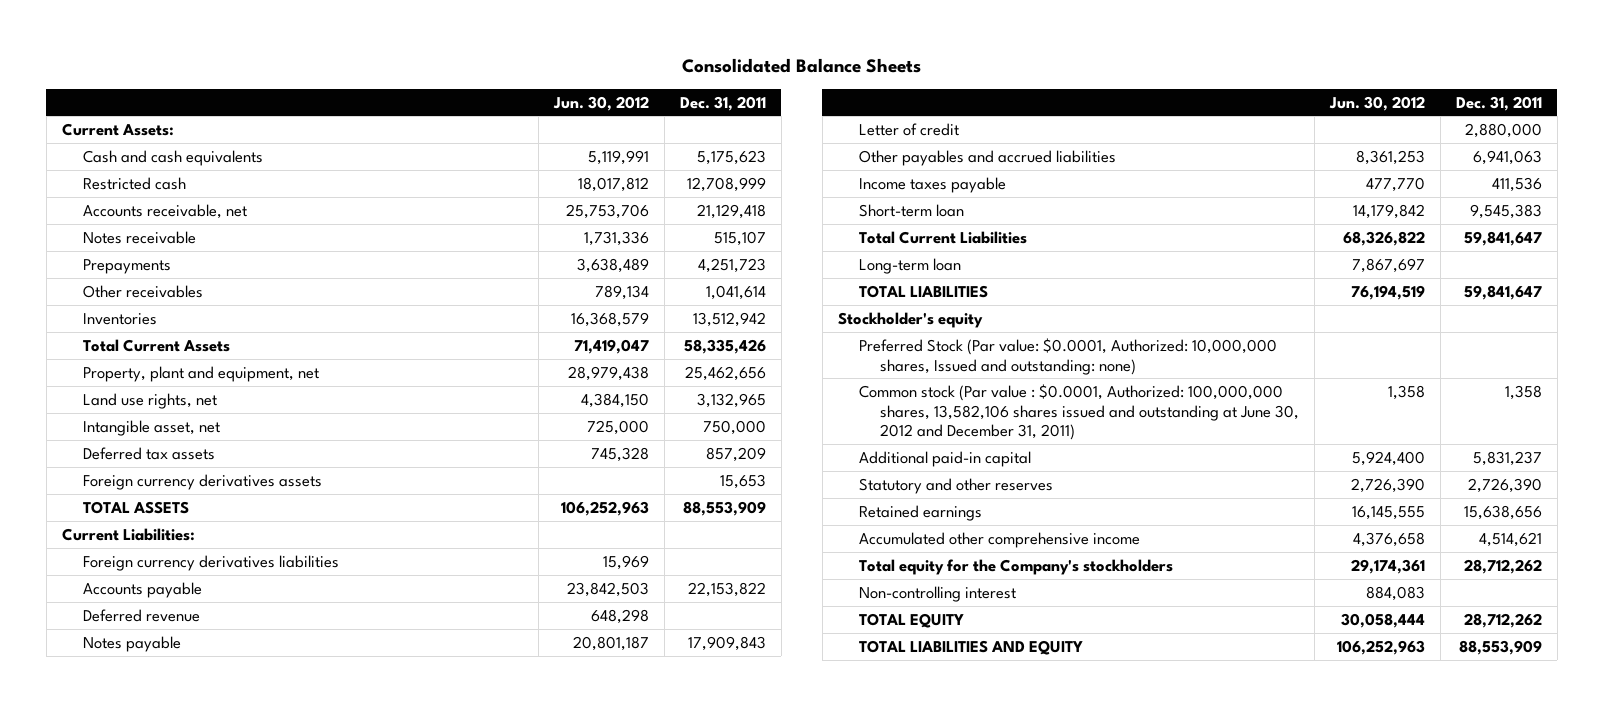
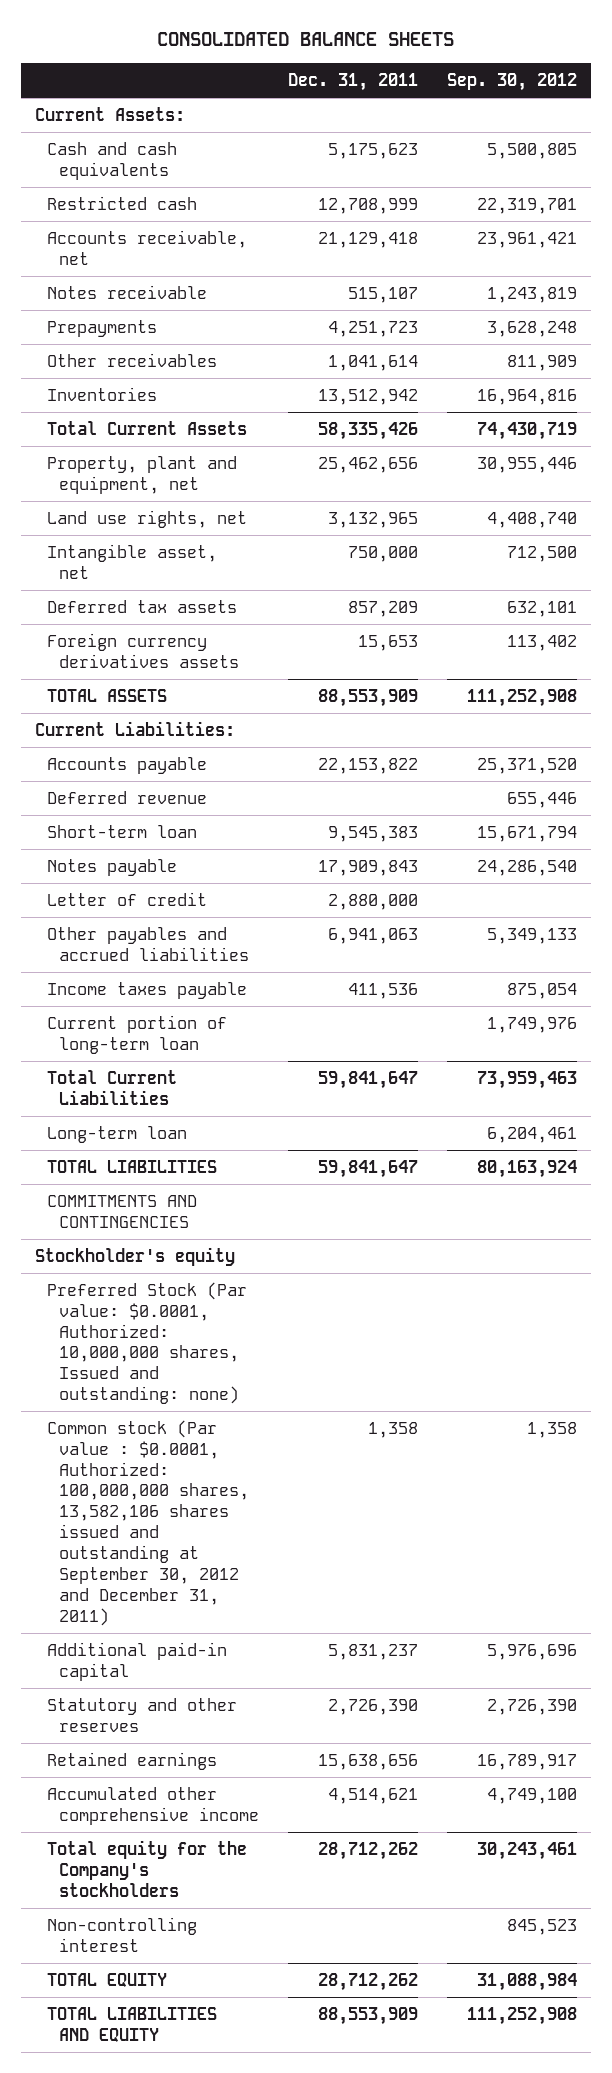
- Consolidated Balance Sheets
+ CONSOLIDATED BALANCE SHEETS
- | Jun. 30, 2012 | Dec. 31, 2011
+ | Dec. 31, 2011 | Sep. 30, 2012
- Foreign currency derivatives liabilities | 15,969 |
moved up: Short-term loan | 9,545,383 | 15,671,794
+ Current portion of long-term loan | | 1,749,976
+ COMMITMENTS AND CONTINGENCIES
- Common stock (Par value : $0.0001, Authorized: 100,000,000 shares, 13,582,106 shares issued and outstanding at June 30, 2012 and December 31, 2011) | 1,358 | 1,358
+ Common stock (Par value : $0.0001, Authorized: 100,000,000 shares, 13,582,106 shares issued and outstanding at September 30, 2012 and December 31, 2011) | 1,358 | 1,358

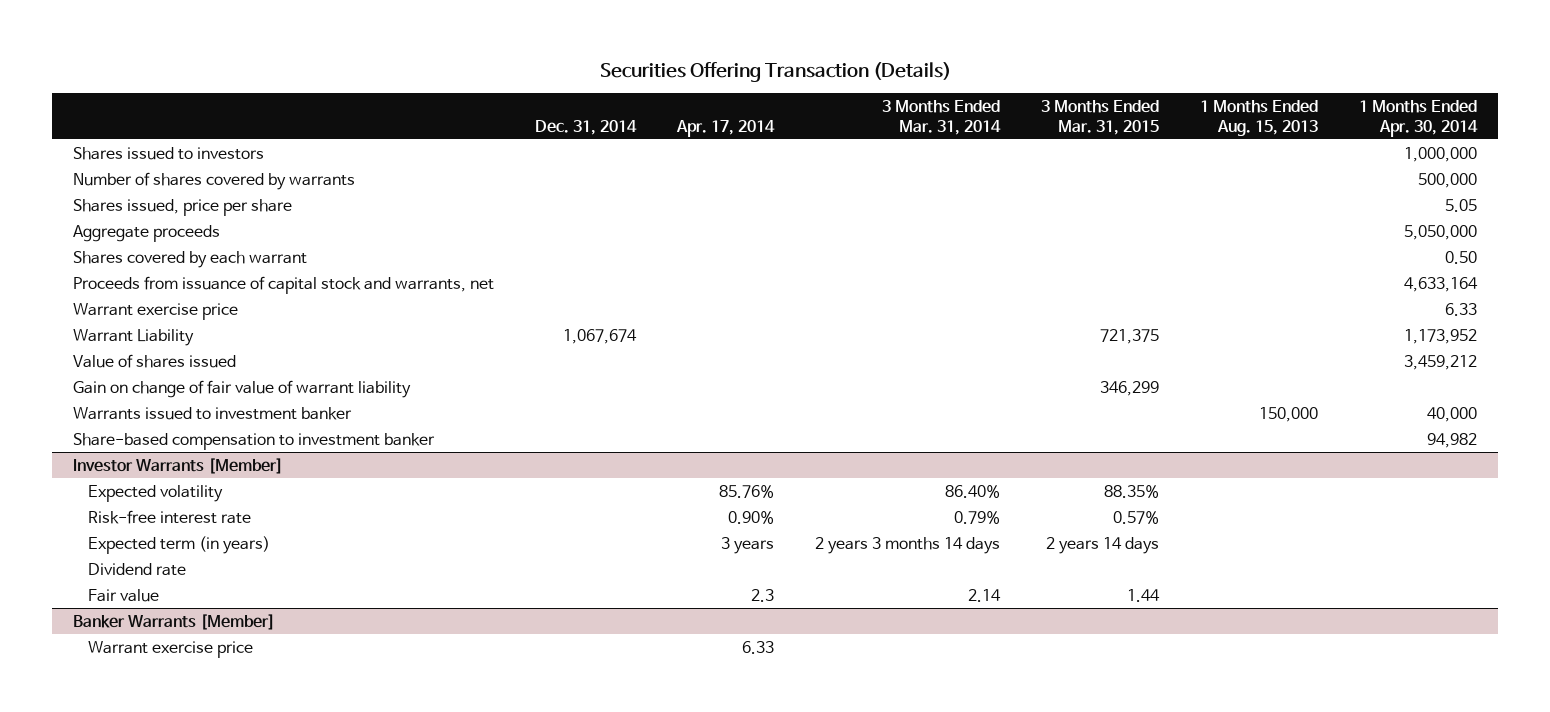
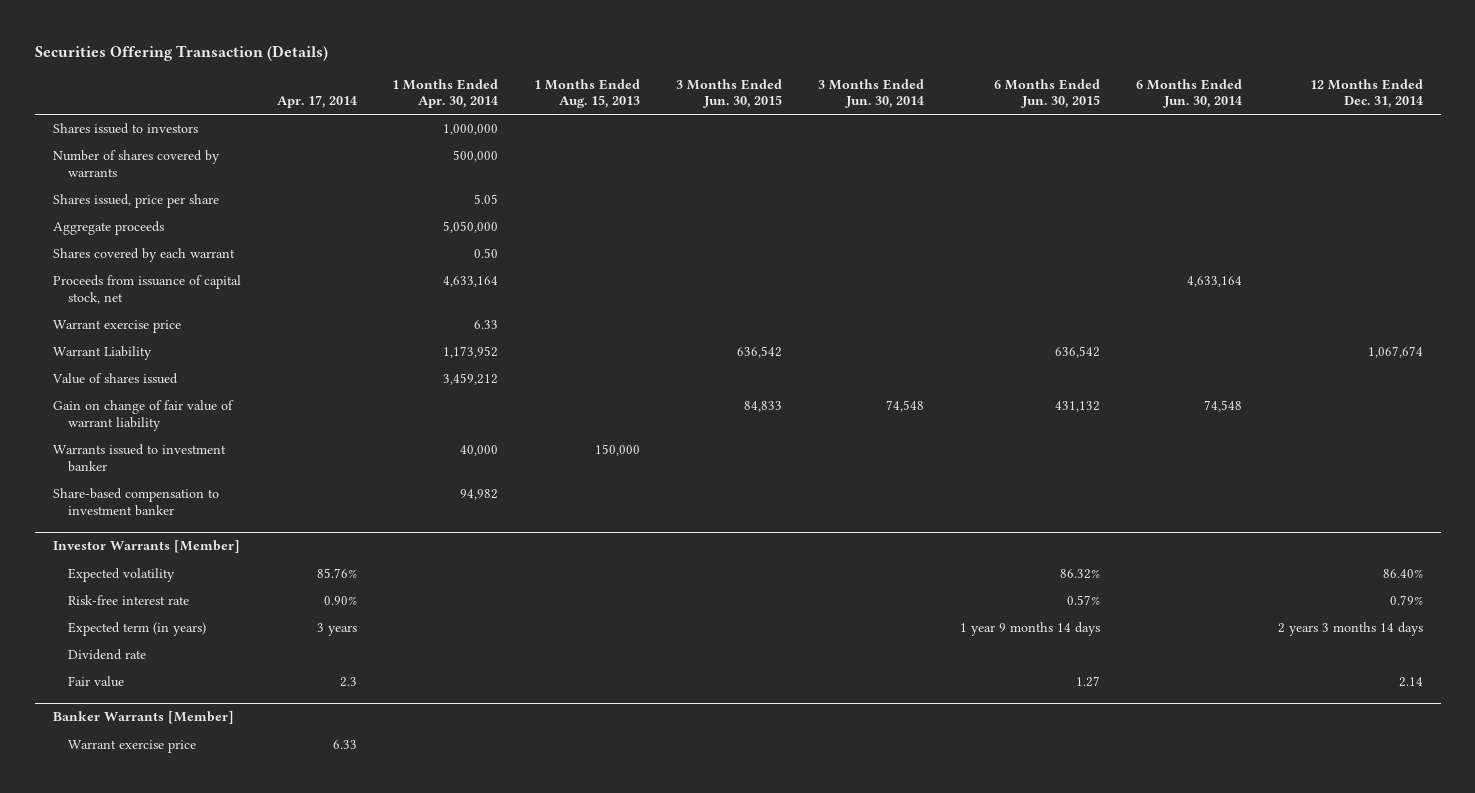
- | Dec. 31, 2014 | Apr. 17, 2014 | 3 Months Ended Mar. 31, 2014 | 3 Months Ended Mar. 31, 2015 | 1 Months Ended Aug. 15, 2013 | 1 Months Ended Apr. 30, 2014
+ | Apr. 17, 2014 | 1 Months Ended Apr. 30, 2014 | 1 Months Ended Aug. 15, 2013 | 3 Months Ended Jun. 30, 2015 | 3 Months Ended Jun. 30, 2014 | 6 Months Ended Jun. 30, 2015 | 6 Months Ended Jun. 30, 2014 | 12 Months Ended Dec. 31, 2014
- Proceeds from issuance of capital stock and warrants, net | | | | | | 4,633,164
+ Proceeds from issuance of capital stock, net | | 4,633,164 | | | | | 4,633,164 |

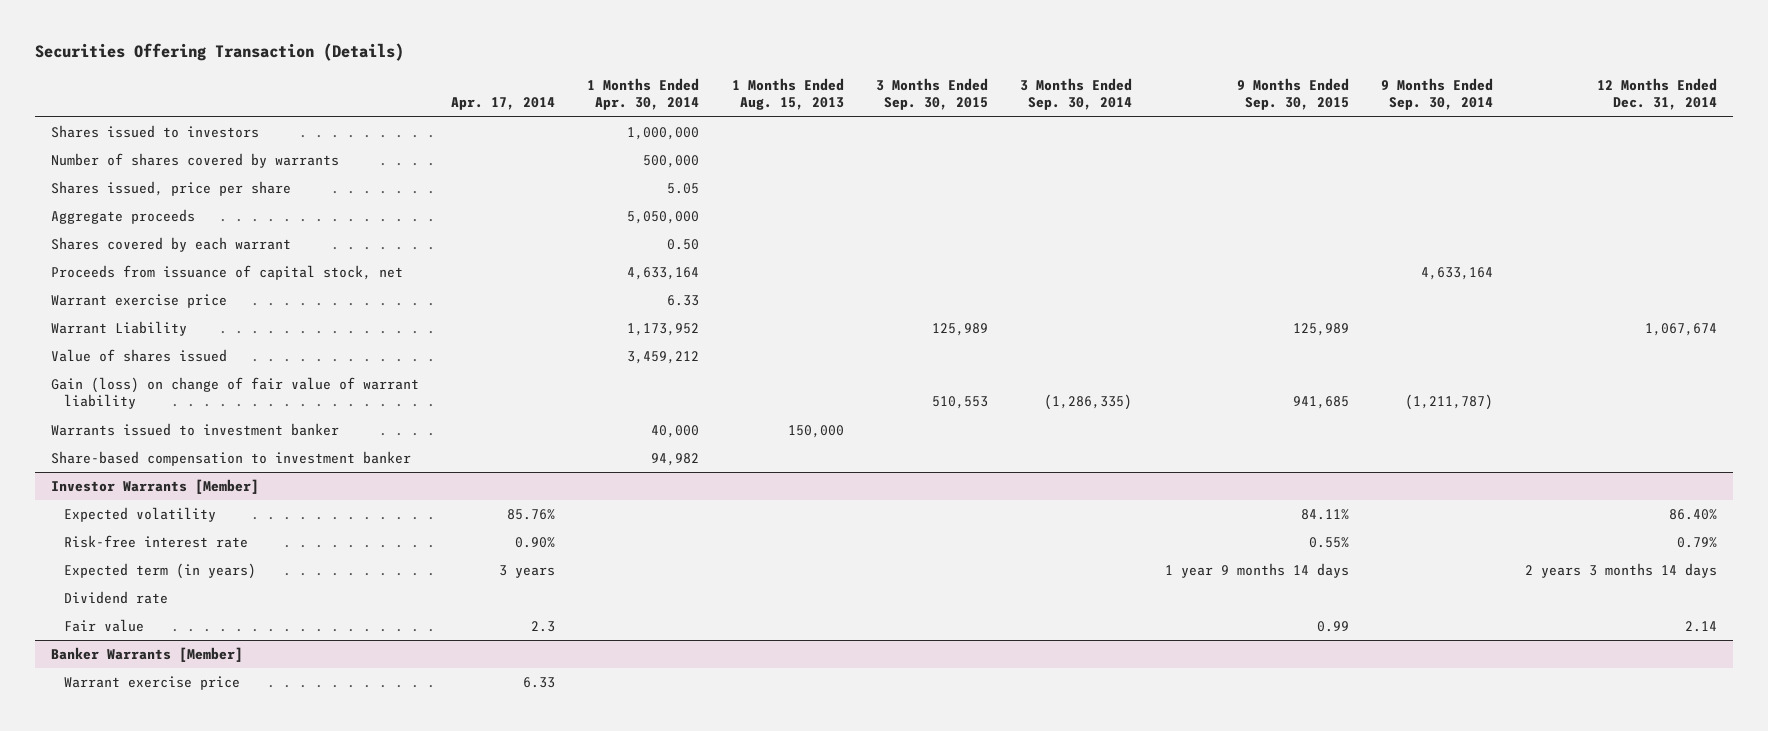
- | Apr. 17, 2014 | 1 Months Ended Apr. 30, 2014 | 1 Months Ended Aug. 15, 2013 | 3 Months Ended Jun. 30, 2015 | 3 Months Ended Jun. 30, 2014 | 6 Months Ended Jun. 30, 2015 | 6 Months Ended Jun. 30, 2014 | 12 Months Ended Dec. 31, 2014
+ | Apr. 17, 2014 | 1 Months Ended Apr. 30, 2014 | 1 Months Ended Aug. 15, 2013 | 3 Months Ended Sep. 30, 2015 | 3 Months Ended Sep. 30, 2014 | 9 Months Ended Sep. 30, 2015 | 9 Months Ended Sep. 30, 2014 | 12 Months Ended Dec. 31, 2014
- Gain on change of fair value of warrant liability | | | | 84,833 | 74,548 | 431,132 | 74,548 |
+ Gain (loss) on change of fair value of warrant liability | | | | 510,553 | (1,286,335) | 941,685 | (1,211,787) |

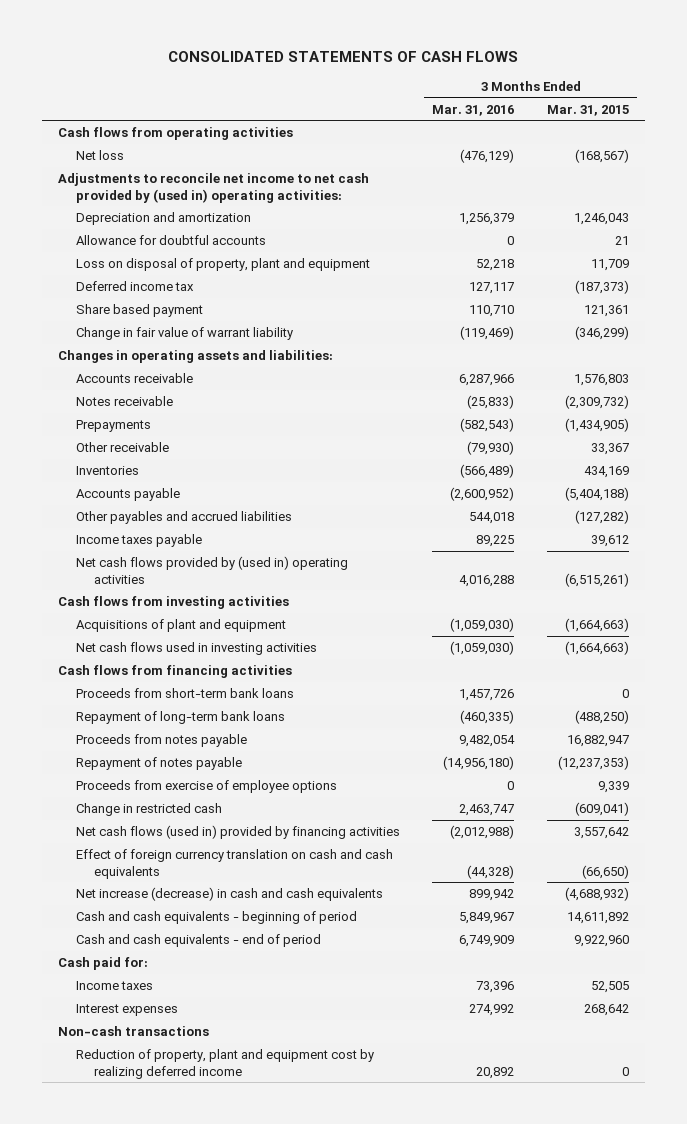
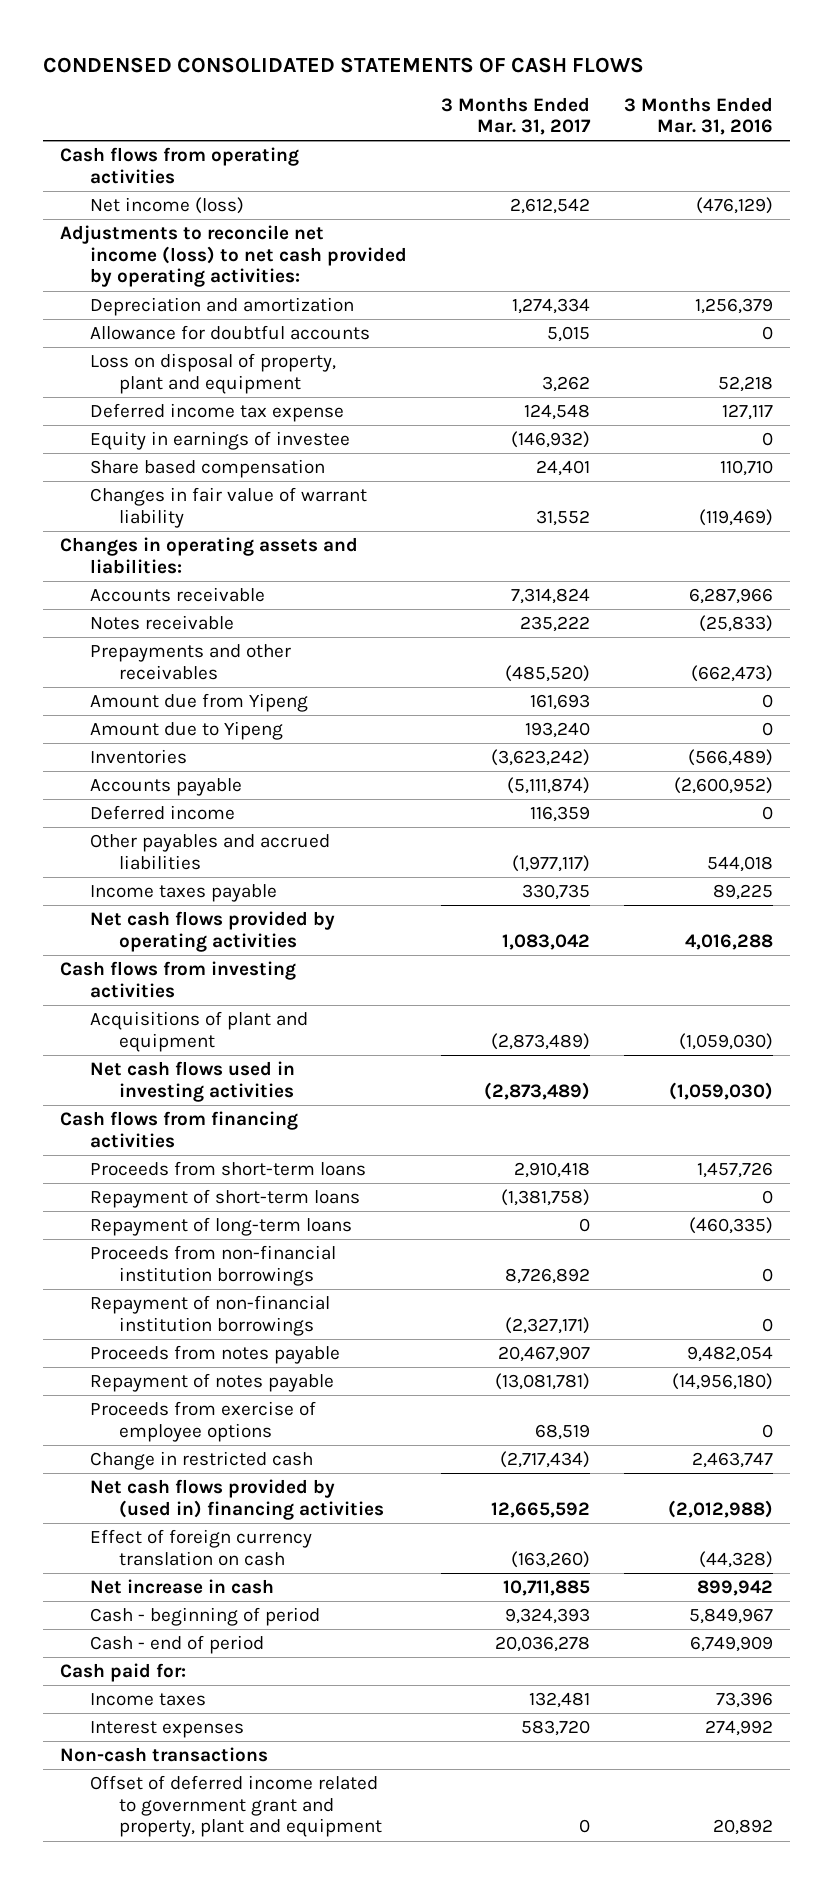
- CONSOLIDATED STATEMENTS OF CASH FLOWS
+ CONDENSED CONSOLIDATED STATEMENTS OF CASH FLOWS
- | 3 Months Ended Mar. 31, 2016 | 3 Months Ended Mar. 31, 2015
+ | 3 Months Ended Mar. 31, 2017 | 3 Months Ended Mar. 31, 2016
- Net loss | (476,129) | (168,567)
- Adjustments to reconcile net income to net cash provided by (used in) operating activities:
+ Net income (loss) | 2,612,542 | (476,129)
+ Adjustments to reconcile net income (loss) to net cash provided by operating activities:
- Deferred income tax | 127,117 | (187,373)
- Share based payment | 110,710 | 121,361
- Change in fair value of warrant liability | (119,469) | (346,299)
+ Deferred income tax expense | 124,548 | 127,117
+ Equity in earnings of investee | (146,932) | 0
+ Share based compensation | 24,401 | 110,710
+ Changes in fair value of warrant liability | 31,552 | (119,469)
- Prepayments | (582,543) | (1,434,905)
- Other receivable | (79,930) | 33,367
+ Prepayments and other receivables | (485,520) | (662,473)
+ Amount due from Yipeng | 161,693 | 0
+ Amount due to Yipeng | 193,240 | 0
+ Deferred income | 116,359 | 0
- Net cash flows provided by (used in) operating activities | 4,016,288 | (6,515,261)
+ Net cash flows provided by operating activities | 1,083,042 | 4,016,288
- Proceeds from short-term bank loans | 1,457,726 | 0
- Repayment of long-term bank loans | (460,335) | (488,250)
+ Proceeds from short-term loans | 2,910,418 | 1,457,726
+ Repayment of short-term loans | (1,381,758) | 0
+ Repayment of long-term loans | 0 | (460,335)
+ Proceeds from non-financial institution borrowings | 8,726,892 | 0
+ Repayment of non-financial institution borrowings | (2,327,171) | 0
- Net cash flows (used in) provided by financing activities | (2,012,988) | 3,557,642
- Effect of foreign currency translation on cash and cash equivalents | (44,328) | (66,650)
- Net increase (decrease) in cash and cash equivalents | 899,942 | (4,688,932)
- Cash and cash equivalents - beginning of period | 5,849,967 | 14,611,892
- Cash and cash equivalents - end of period | 6,749,909 | 9,922,960
+ Net cash flows provided by (used in) financing activities | 12,665,592 | (2,012,988)
+ Effect of foreign currency translation on cash | (163,260) | (44,328)
+ Net increase in cash | 10,711,885 | 899,942
+ Cash - beginning of period | 9,324,393 | 5,849,967
+ Cash - end of period | 20,036,278 | 6,749,909
- Reduction of property, plant and equipment cost by realizing deferred income | 20,892 | 0
+ Offset of deferred income related to government grant and property, plant and equipment | 0 | 20,892

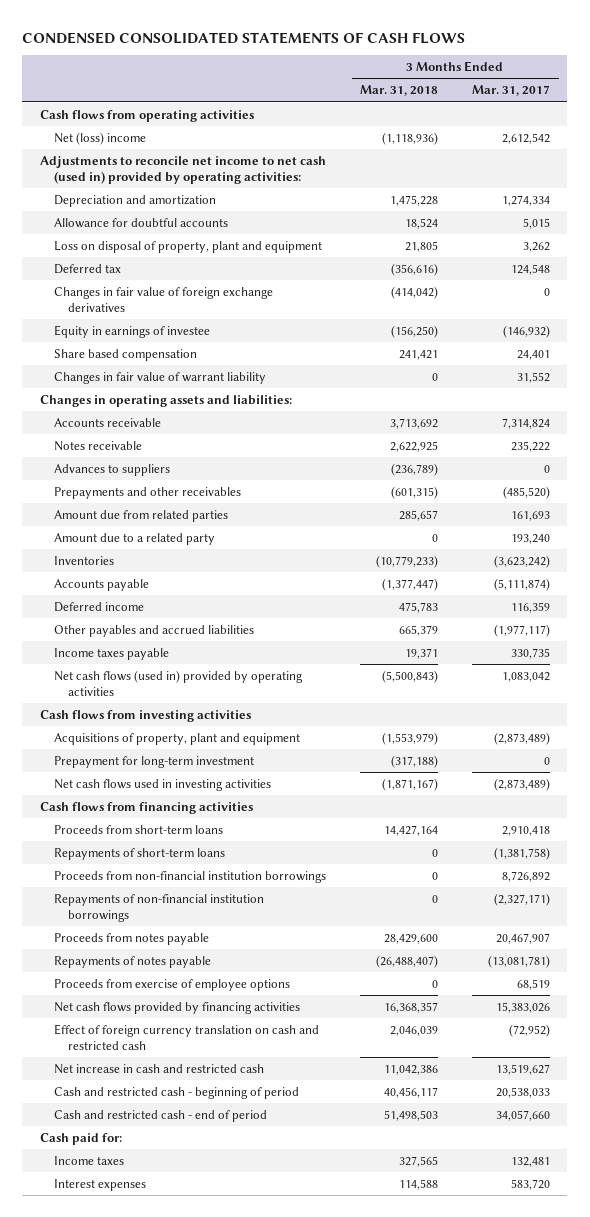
- | 3 Months Ended Mar. 31, 2017 | 3 Months Ended Mar. 31, 2016
+ | 3 Months Ended Mar. 31, 2018 | 3 Months Ended Mar. 31, 2017
- Net income (loss) | 2,612,542 | (476,129)
- Adjustments to reconcile net income (loss) to net cash provided by operating activities:
+ Net (loss) income | (1,118,936) | 2,612,542
+ Adjustments to reconcile net income to net cash (used in) provided by operating activities:
- Deferred income tax expense | 124,548 | 127,117
+ Deferred tax | (356,616) | 124,548
+ Changes in fair value of foreign exchange derivatives | (414,042) | 0
+ Advances to suppliers | (236,789) | 0
- Amount due from Yipeng | 161,693 | 0
- Amount due to Yipeng | 193,240 | 0
+ Amount due from related parties | 285,657 | 161,693
+ Amount due to a related party | 0 | 193,240
- Net cash flows provided by operating activities | 1,083,042 | 4,016,288
+ Net cash flows (used in) provided by operating activities | (5,500,843) | 1,083,042
- Acquisitions of plant and equipment | (2,873,489) | (1,059,030)
+ Acquisitions of property, plant and equipment | (1,553,979) | (2,873,489)
+ Prepayment for long-term investment | (317,188) | 0
- Repayment of short-term loans | (1,381,758) | 0
- Repayment of long-term loans | 0 | (460,335)
+ Repayments of short-term loans | 0 | (1,381,758)
- Repayment of non-financial institution borrowings | (2,327,171) | 0
+ Repayments of non-financial institution borrowings | 0 | (2,327,171)
- Repayment of notes payable | (13,081,781) | (14,956,180)
+ Repayments of notes payable | (26,488,407) | (13,081,781)
- Change in restricted cash | (2,717,434) | 2,463,747
- Net cash flows provided by (used in) financing activities | 12,665,592 | (2,012,988)
- Effect of foreign currency translation on cash | (163,260) | (44,328)
- Net increase in cash | 10,711,885 | 899,942
- Cash - beginning of period | 9,324,393 | 5,849,967
- Cash - end of period | 20,036,278 | 6,749,909
+ Net cash flows provided by financing activities | 16,368,357 | 15,383,026
+ Effect of foreign currency translation on cash and restricted cash | 2,046,039 | (72,952)
+ Net increase in cash and restricted cash | 11,042,386 | 13,519,627
+ Cash and restricted cash - beginning of period | 40,456,117 | 20,538,033
+ Cash and restricted cash - end of period | 51,498,503 | 34,057,660
- Non-cash transactions
- Offset of deferred income related to government grant and property, plant and equipment | 0 | 20,892

